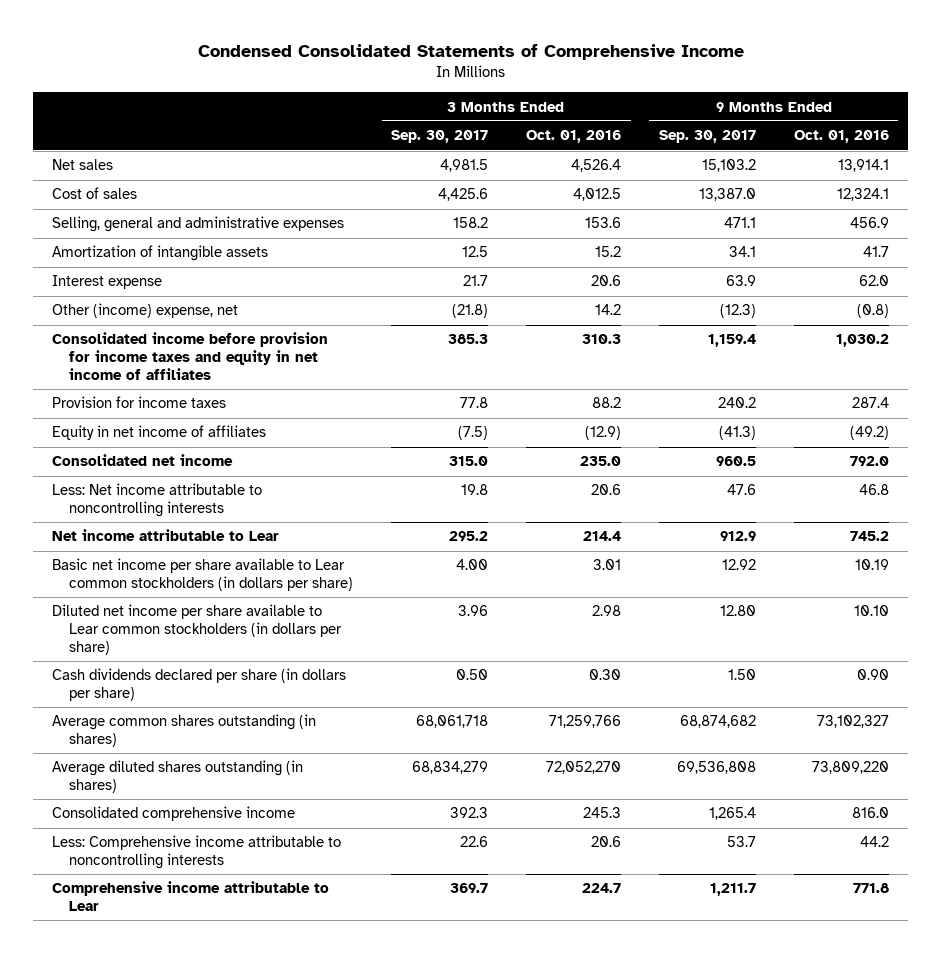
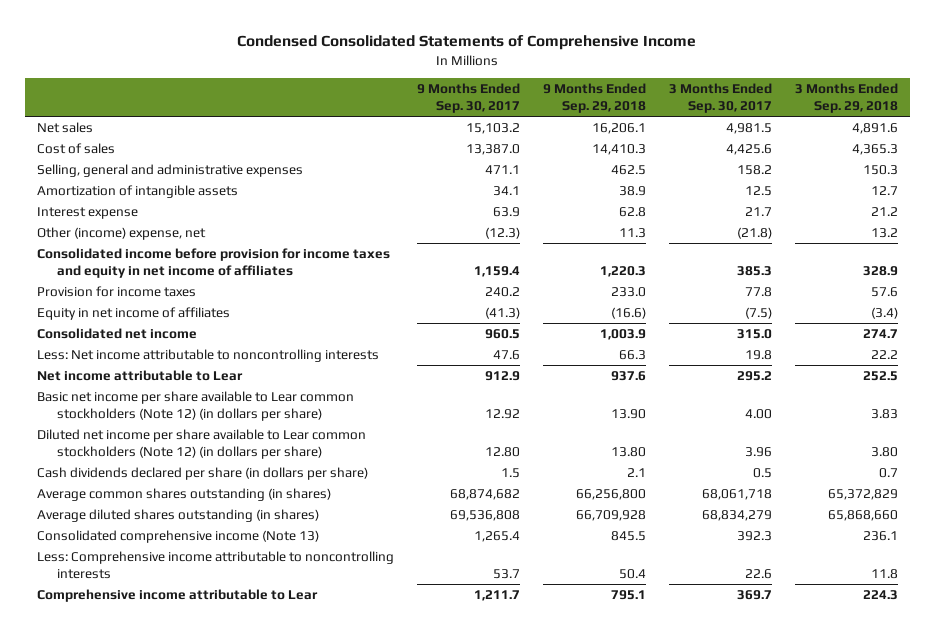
- | 3 Months Ended Sep. 30, 2017 | 3 Months Ended Oct. 01, 2016 | 9 Months Ended Sep. 30, 2017 | 9 Months Ended Oct. 01, 2016
+ | 9 Months Ended Sep. 30, 2017 | 9 Months Ended Sep. 29, 2018 | 3 Months Ended Sep. 30, 2017 | 3 Months Ended Sep. 29, 2018
- Basic net income per share available to Lear common stockholders (in dollars per share) | 4.00 | 3.01 | 12.92 | 10.19
- Diluted net income per share available to Lear common stockholders (in dollars per share) | 3.96 | 2.98 | 12.80 | 10.10
- Cash dividends declared per share (in dollars per share) | 0.50 | 0.30 | 1.50 | 0.90
+ Basic net income per share available to Lear common stockholders (Note 12) (in dollars per share) | 12.92 | 13.90 | 4.00 | 3.83
+ Diluted net income per share available to Lear common stockholders (Note 12) (in dollars per share) | 12.80 | 13.80 | 3.96 | 3.80
+ Cash dividends declared per share (in dollars per share) | 1.5 | 2.1 | 0.5 | 0.7
- Consolidated comprehensive income | 392.3 | 245.3 | 1,265.4 | 816.0
+ Consolidated comprehensive income (Note 13) | 1,265.4 | 845.5 | 392.3 | 236.1

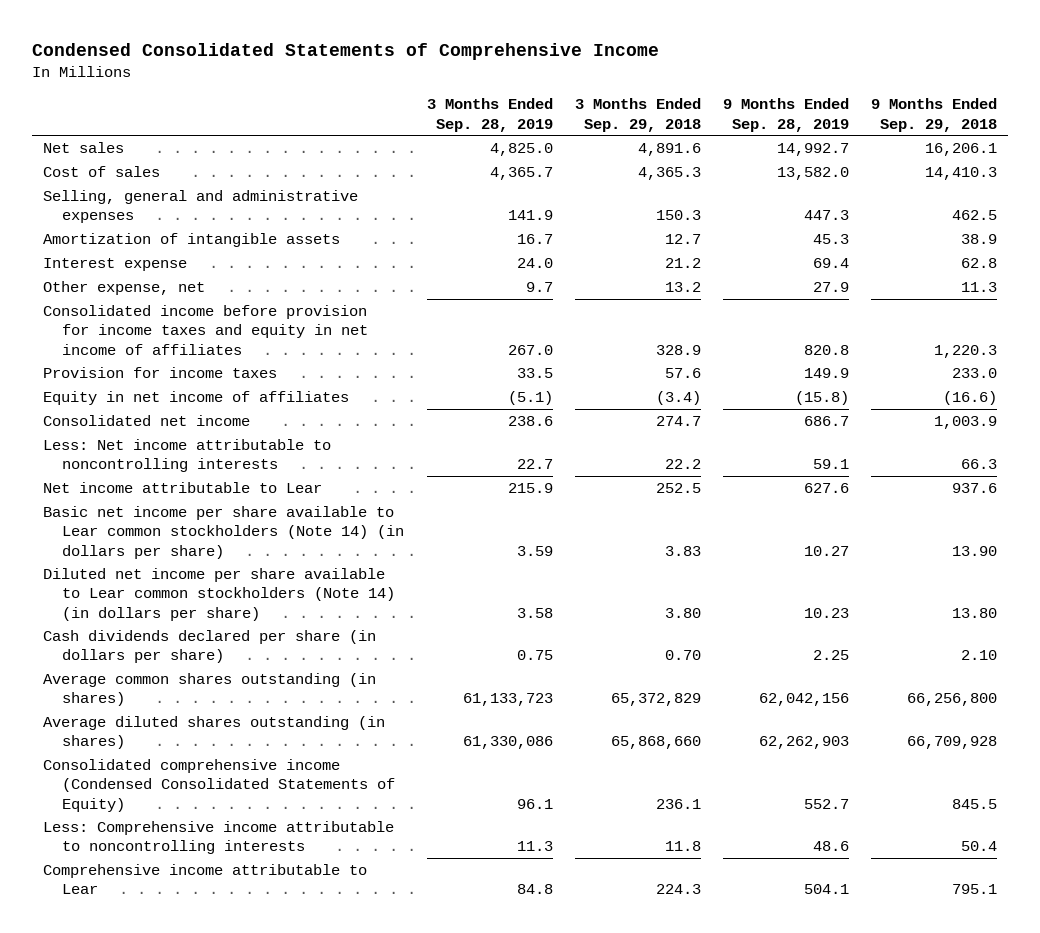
- | 9 Months Ended Sep. 30, 2017 | 9 Months Ended Sep. 29, 2018 | 3 Months Ended Sep. 30, 2017 | 3 Months Ended Sep. 29, 2018
+ | 3 Months Ended Sep. 28, 2019 | 3 Months Ended Sep. 29, 2018 | 9 Months Ended Sep. 28, 2019 | 9 Months Ended Sep. 29, 2018
- Other (income) expense, net | (12.3) | 11.3 | (21.8) | 13.2
+ Other expense, net | 9.7 | 13.2 | 27.9 | 11.3
- Basic net income per share available to Lear common stockholders (Note 12) (in dollars per share) | 12.92 | 13.90 | 4.00 | 3.83
- Diluted net income per share available to Lear common stockholders (Note 12) (in dollars per share) | 12.80 | 13.80 | 3.96 | 3.80
- Cash dividends declared per share (in dollars per share) | 1.5 | 2.1 | 0.5 | 0.7
+ Basic net income per share available to Lear common stockholders (Note 14) (in dollars per share) | 3.59 | 3.83 | 10.27 | 13.90
+ Diluted net income per share available to Lear common stockholders (Note 14) (in dollars per share) | 3.58 | 3.80 | 10.23 | 13.80
+ Cash dividends declared per share (in dollars per share) | 0.75 | 0.70 | 2.25 | 2.10
- Consolidated comprehensive income (Note 13) | 1,265.4 | 845.5 | 392.3 | 236.1
+ Consolidated comprehensive income (Condensed Consolidated Statements of Equity) | 96.1 | 236.1 | 552.7 | 845.5

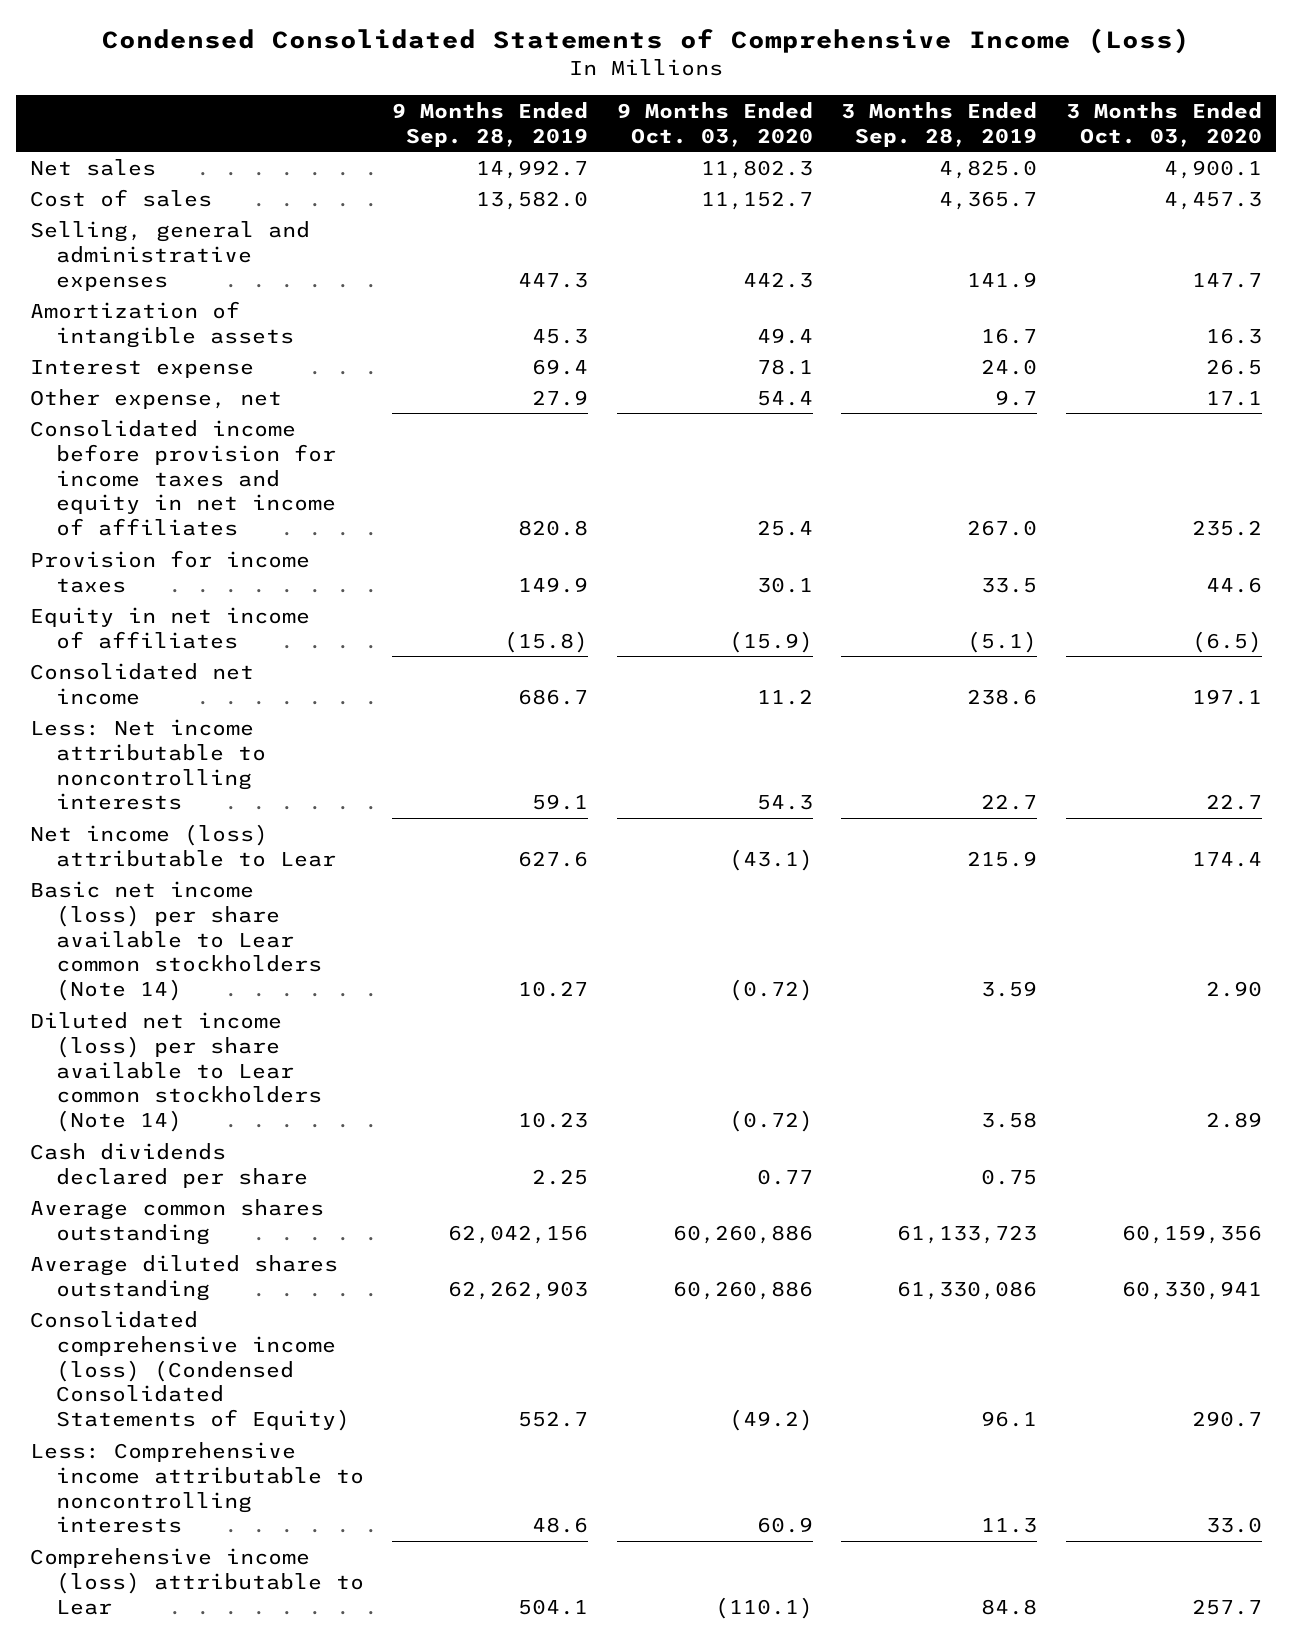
- Condensed Consolidated Statements of Comprehensive Income
+ Condensed Consolidated Statements of Comprehensive Income (Loss)
- | 3 Months Ended Sep. 28, 2019 | 3 Months Ended Sep. 29, 2018 | 9 Months Ended Sep. 28, 2019 | 9 Months Ended Sep. 29, 2018
+ | 9 Months Ended Sep. 28, 2019 | 9 Months Ended Oct. 03, 2020 | 3 Months Ended Sep. 28, 2019 | 3 Months Ended Oct. 03, 2020
- Net income attributable to Lear | 215.9 | 252.5 | 627.6 | 937.6
- Basic net income per share available to Lear common stockholders (Note 14) (in dollars per share) | 3.59 | 3.83 | 10.27 | 13.90
- Diluted net income per share available to Lear common stockholders (Note 14) (in dollars per share) | 3.58 | 3.80 | 10.23 | 13.80
- Cash dividends declared per share (in dollars per share) | 0.75 | 0.70 | 2.25 | 2.10
- Average common shares outstanding (in shares) | 61,133,723 | 65,372,829 | 62,042,156 | 66,256,800
- Average diluted shares outstanding (in shares) | 61,330,086 | 65,868,660 | 62,262,903 | 66,709,928
- Consolidated comprehensive income (Condensed Consolidated Statements of Equity) | 96.1 | 236.1 | 552.7 | 845.5
+ Net income (loss) attributable to Lear | 627.6 | (43.1) | 215.9 | 174.4
+ Basic net income (loss) per share available to Lear common stockholders (Note 14) | 10.27 | (0.72) | 3.59 | 2.90
+ Diluted net income (loss) per share available to Lear common stockholders (Note 14) | 10.23 | (0.72) | 3.58 | 2.89
+ Cash dividends declared per share | 2.25 | 0.77 | 0.75 |
+ Average common shares outstanding | 62,042,156 | 60,260,886 | 61,133,723 | 60,159,356
+ Average diluted shares outstanding | 62,262,903 | 60,260,886 | 61,330,086 | 60,330,941
+ Consolidated comprehensive income (loss) (Condensed Consolidated Statements of Equity) | 552.7 | (49.2) | 96.1 | 290.7
- Comprehensive income attributable to Lear | 84.8 | 224.3 | 504.1 | 795.1
+ Comprehensive income (loss) attributable to Lear | 504.1 | (110.1) | 84.8 | 257.7

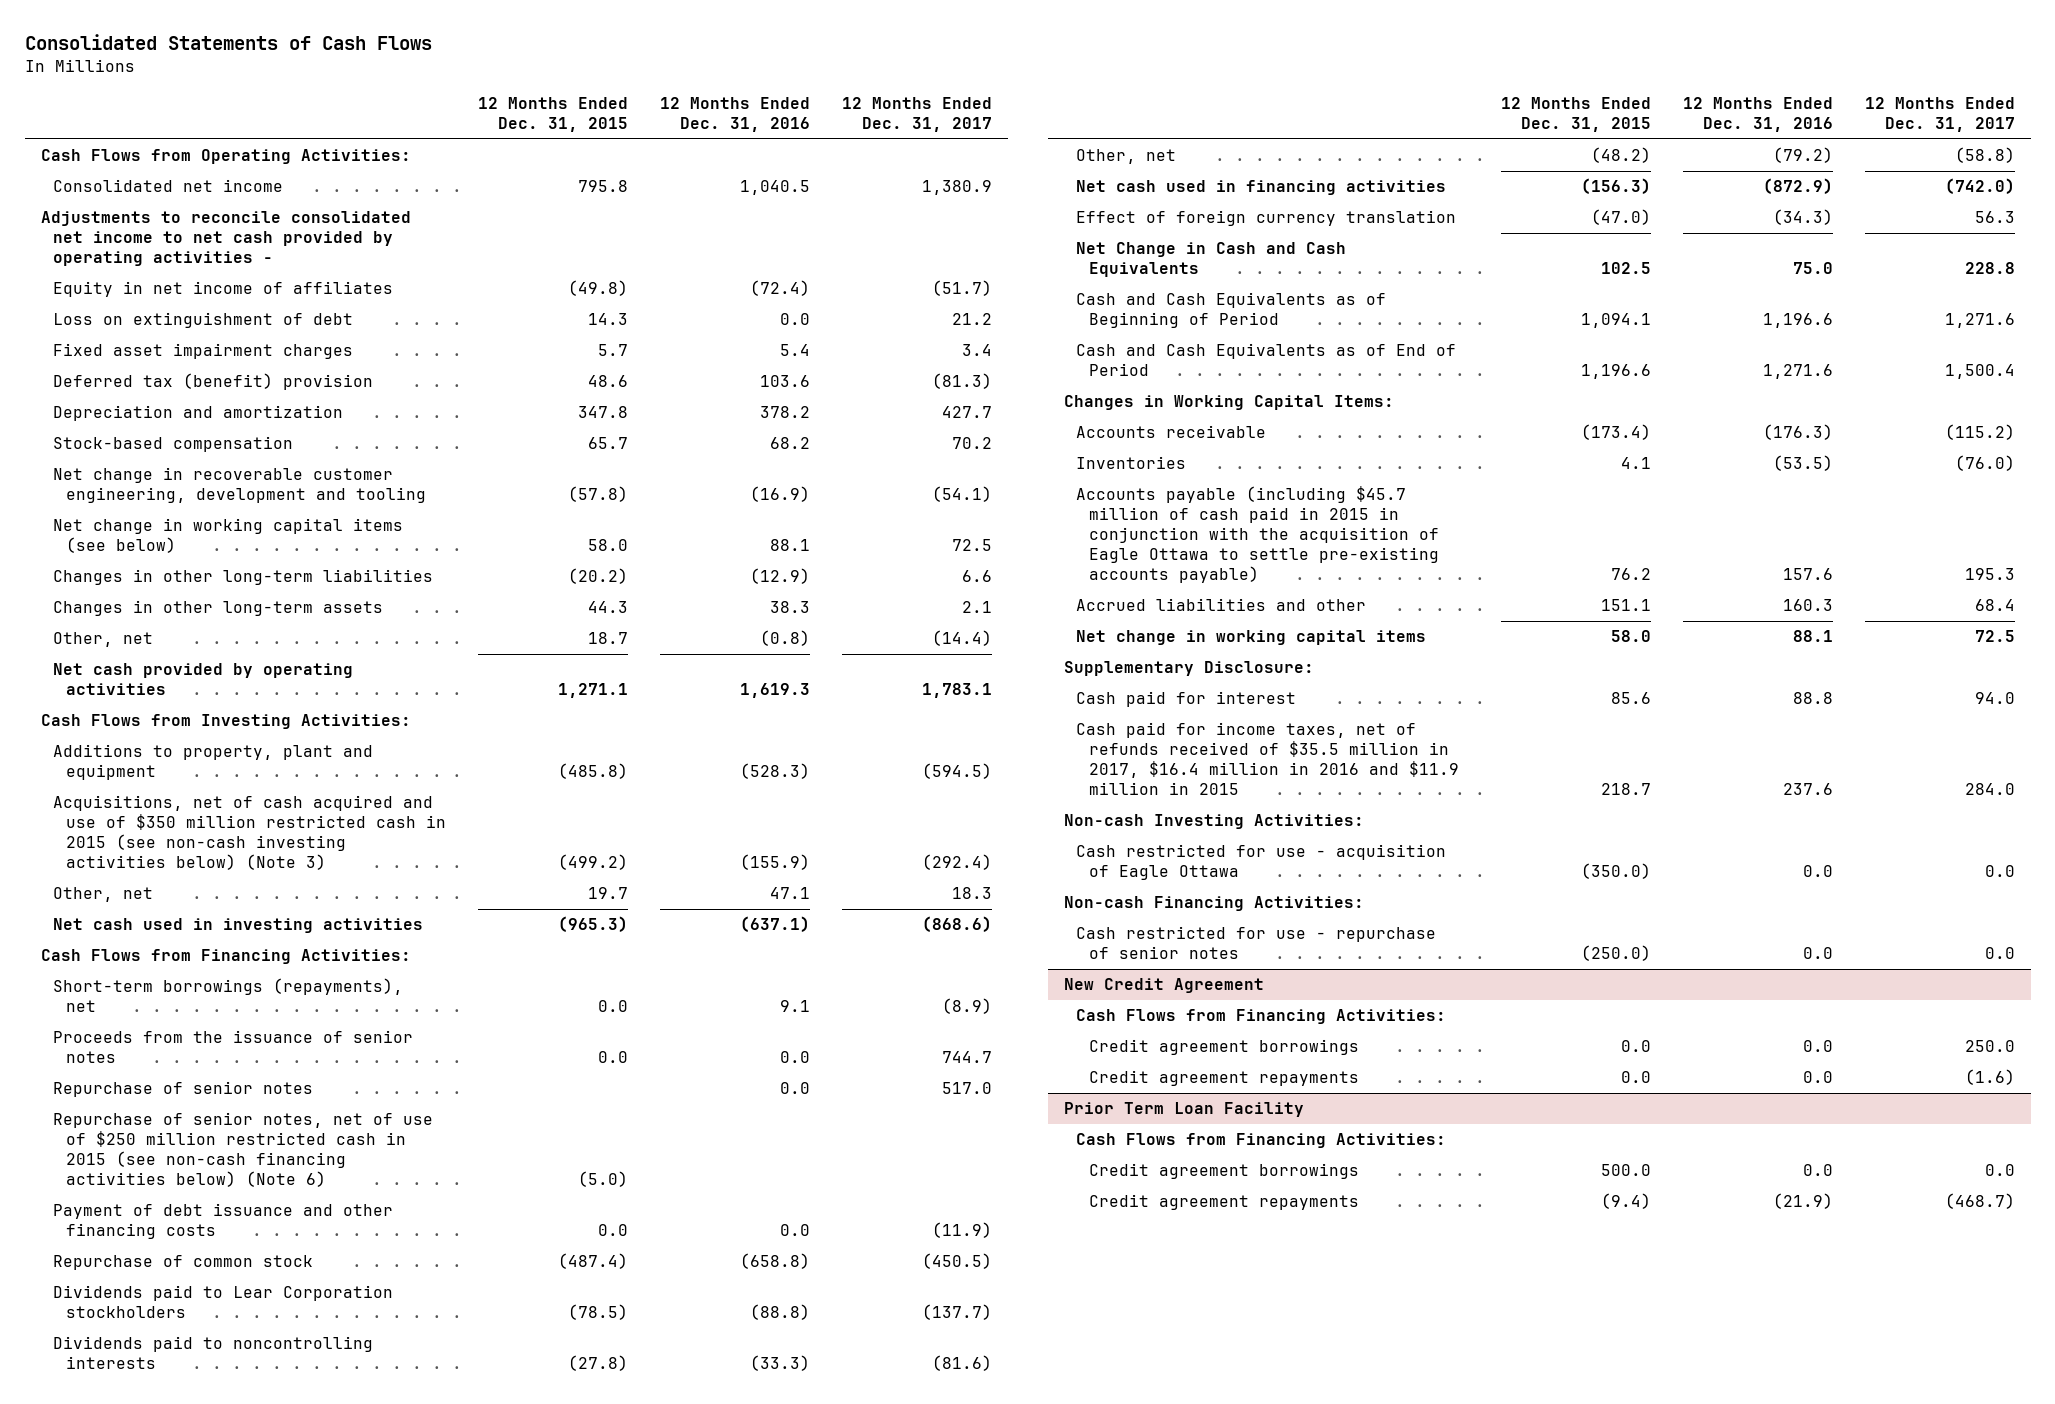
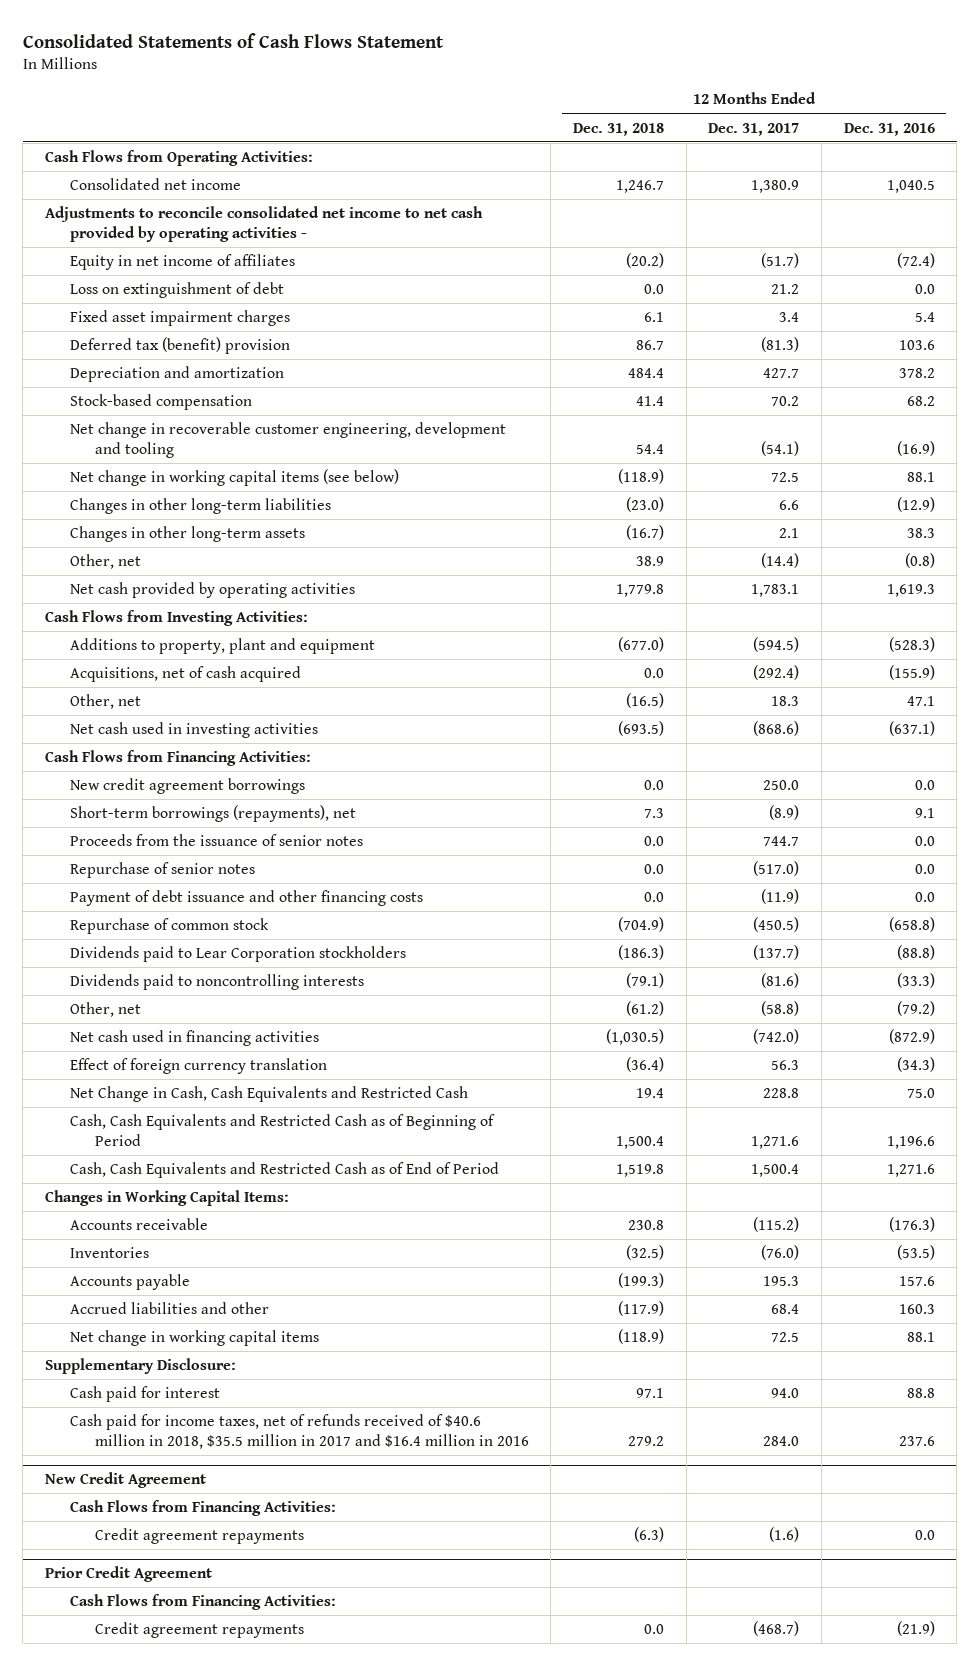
- Consolidated Statements of Cash Flows
+ Consolidated Statements of Cash Flows Statement
- | 12 Months Ended Dec. 31, 2015 | 12 Months Ended Dec. 31, 2016 | 12 Months Ended Dec. 31, 2017
+ | 12 Months Ended Dec. 31, 2018 | 12 Months Ended Dec. 31, 2017 | 12 Months Ended Dec. 31, 2016
- Acquisitions, net of cash acquired and use of $350 million restricted cash in 2015 (see non-cash investing activities below) (Note 3) | (499.2) | (155.9) | (292.4)
+ Acquisitions, net of cash acquired | 0.0 | (292.4) | (155.9)
+ New credit agreement borrowings | 0.0 | 250.0 | 0.0
- Repurchase of senior notes | | 0.0 | 517.0
- Repurchase of senior notes, net of use of $250 million restricted cash in 2015 (see non-cash financing activities below) (Note 6) | (5.0) | |
+ Repurchase of senior notes | 0.0 | (517.0) | 0.0
- Net Change in Cash and Cash Equivalents | 102.5 | 75.0 | 228.8
- Cash and Cash Equivalents as of Beginning of Period | 1,094.1 | 1,196.6 | 1,271.6
- Cash and Cash Equivalents as of End of Period | 1,196.6 | 1,271.6 | 1,500.4
+ Net Change in Cash, Cash Equivalents and Restricted Cash | 19.4 | 228.8 | 75.0
+ Cash, Cash Equivalents and Restricted Cash as of Beginning of Period | 1,500.4 | 1,271.6 | 1,196.6
+ Cash, Cash Equivalents and Restricted Cash as of End of Period | 1,519.8 | 1,500.4 | 1,271.6
- Accounts payable (including $45.7 million of cash paid in 2015 in conjunction with the acquisition of Eagle Ottawa to settle pre-existing accounts payable) | 76.2 | 157.6 | 195.3
+ Accounts payable | (199.3) | 195.3 | 157.6
- Cash paid for income taxes, net of refunds received of $35.5 million in 2017, $16.4 million in 2016 and $11.9 million in 2015 | 218.7 | 237.6 | 284.0
- Non-cash Investing Activities:
- Cash restricted for use - acquisition of Eagle Ottawa | (350.0) | 0.0 | 0.0
- Non-cash Financing Activities:
- Cash restricted for use - repurchase of senior notes | (250.0) | 0.0 | 0.0
+ Cash paid for income taxes, net of refunds received of $40.6 million in 2018, $35.5 million in 2017 and $16.4 million in 2016 | 279.2 | 284.0 | 237.6
@ New Credit Agreement
- Credit agreement borrowings | 0.0 | 0.0 | 250.0
- Prior Term Loan Facility
+ Prior Credit Agreement
- Credit agreement borrowings | 500.0 | 0.0 | 0.0

